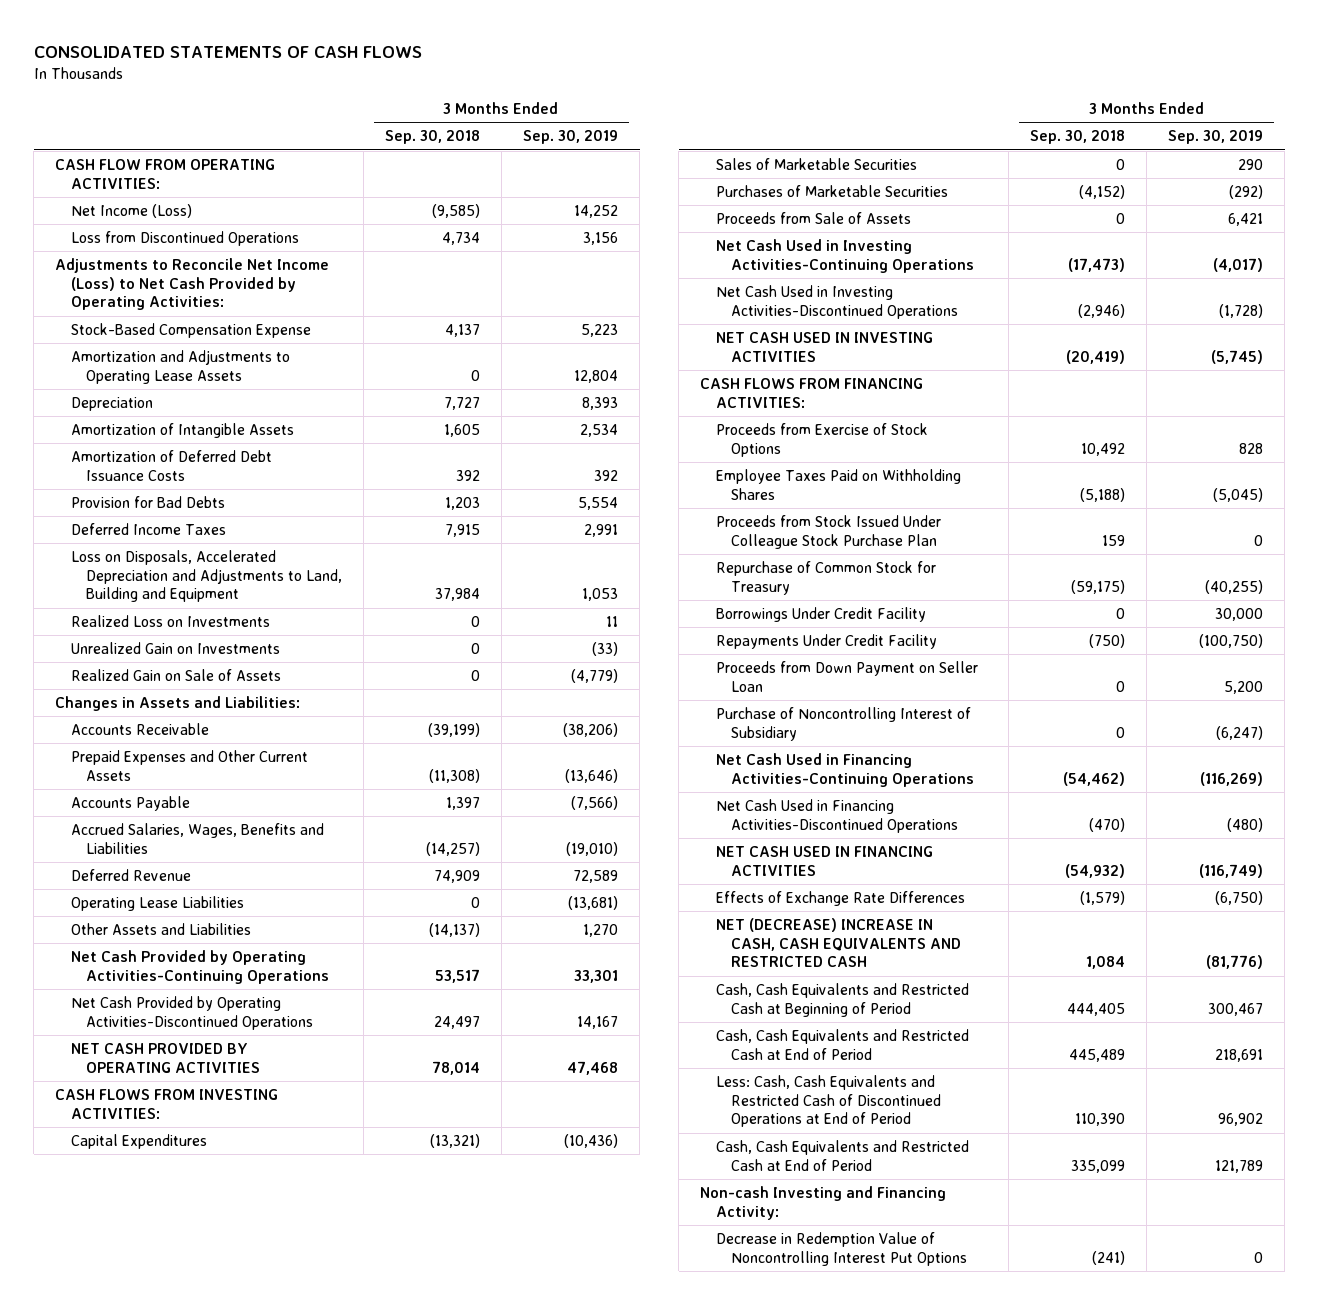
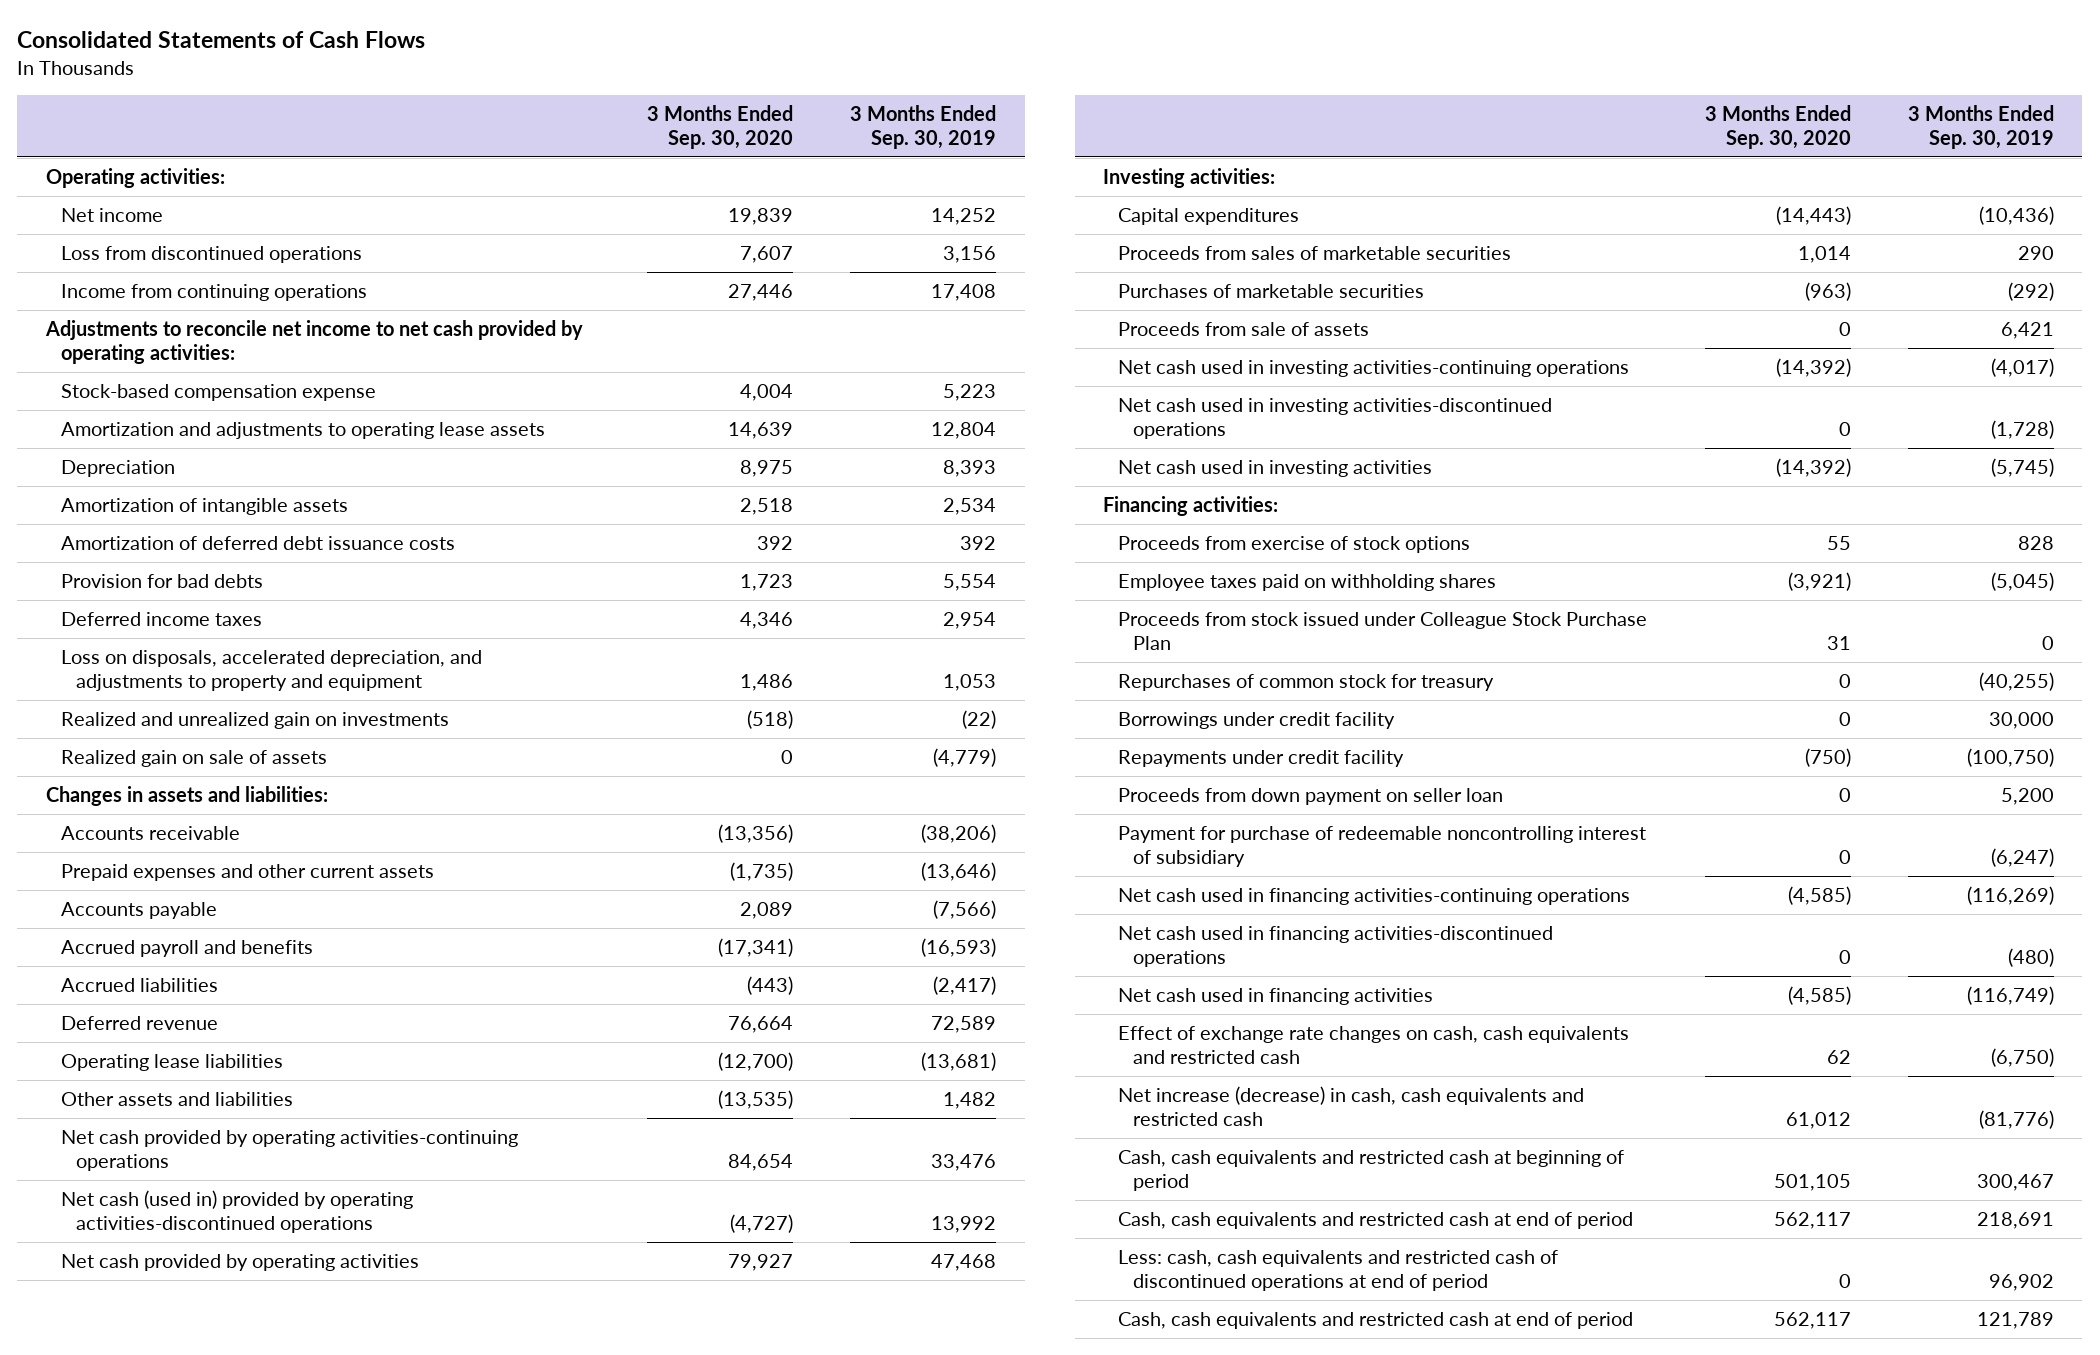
- CONSOLIDATED STATEMENTS OF CASH FLOWS
+ Consolidated Statements of Cash Flows
- | 3 Months Ended Sep. 30, 2018 | 3 Months Ended Sep. 30, 2019
+ | 3 Months Ended Sep. 30, 2020 | 3 Months Ended Sep. 30, 2019
- CASH FLOW FROM OPERATING ACTIVITIES:
- Net Income (Loss) | (9,585) | 14,252
- Loss from Discontinued Operations | 4,734 | 3,156
- Adjustments to Reconcile Net Income (Loss) to Net Cash Provided by Operating Activities:
- Stock-Based Compensation Expense | 4,137 | 5,223
- Amortization and Adjustments to Operating Lease Assets | 0 | 12,804
+ Operating activities:
+ Net income | 19,839 | 14,252
+ Loss from discontinued operations | 7,607 | 3,156
+ Income from continuing operations | 27,446 | 17,408
+ Adjustments to reconcile net income to net cash provided by operating activities:
+ Stock-based compensation expense | 4,004 | 5,223
+ Amortization and adjustments to operating lease assets | 14,639 | 12,804
- Amortization of Intangible Assets | 1,605 | 2,534
- Amortization of Deferred Debt Issuance Costs | 392 | 392
- Provision for Bad Debts | 1,203 | 5,554
- Deferred Income Taxes | 7,915 | 2,991
- Loss on Disposals, Accelerated Depreciation and Adjustments to Land, Building and Equipment | 37,984 | 1,053
- Realized Loss on Investments | 0 | 11
- Unrealized Gain on Investments | 0 | (33)
- Realized Gain on Sale of Assets | 0 | (4,779)
- Changes in Assets and Liabilities:
- Accounts Receivable | (39,199) | (38,206)
- Prepaid Expenses and Other Current Assets | (11,308) | (13,646)
- Accounts Payable | 1,397 | (7,566)
- Accrued Salaries, Wages, Benefits and Liabilities | (14,257) | (19,010)
- Deferred Revenue | 74,909 | 72,589
- Operating Lease Liabilities | 0 | (13,681)
- Other Assets and Liabilities | (14,137) | 1,270
- Net Cash Provided by Operating Activities-Continuing Operations | 53,517 | 33,301
- Net Cash Provided by Operating Activities-Discontinued Operations | 24,497 | 14,167
- NET CASH PROVIDED BY OPERATING ACTIVITIES | 78,014 | 47,468
- CASH FLOWS FROM INVESTING ACTIVITIES:
- Capital Expenditures | (13,321) | (10,436)
- Sales of Marketable Securities | 0 | 290
- Purchases of Marketable Securities | (4,152) | (292)
- Proceeds from Sale of Assets | 0 | 6,421
- Net Cash Used in Investing Activities-Continuing Operations | (17,473) | (4,017)
- Net Cash Used in Investing Activities-Discontinued Operations | (2,946) | (1,728)
- NET CASH USED IN INVESTING ACTIVITIES | (20,419) | (5,745)
- CASH FLOWS FROM FINANCING ACTIVITIES:
- Proceeds from Exercise of Stock Options | 10,492 | 828
- Employee Taxes Paid on Withholding Shares | (5,188) | (5,045)
- Proceeds from Stock Issued Under Colleague Stock Purchase Plan | 159 | 0
- Repurchase of Common Stock for Treasury | (59,175) | (40,255)
- Borrowings Under Credit Facility | 0 | 30,000
- Repayments Under Credit Facility | (750) | (100,750)
- Proceeds from Down Payment on Seller Loan | 0 | 5,200
- Purchase of Noncontrolling Interest of Subsidiary | 0 | (6,247)
- Net Cash Used in Financing Activities-Continuing Operations | (54,462) | (116,269)
- Net Cash Used in Financing Activities-Discontinued Operations | (470) | (480)
- NET CASH USED IN FINANCING ACTIVITIES | (54,932) | (116,749)
- Effects of Exchange Rate Differences | (1,579) | (6,750)
- NET (DECREASE) INCREASE IN CASH, CASH EQUIVALENTS AND RESTRICTED CASH | 1,084 | (81,776)
- Cash, Cash Equivalents and Restricted Cash at Beginning of Period | 444,405 | 300,467
- Cash, Cash Equivalents and Restricted Cash at End of Period | 445,489 | 218,691
- Less: Cash, Cash Equivalents and Restricted Cash of Discontinued Operations at End of Period | 110,390 | 96,902
- Cash, Cash Equivalents and Restricted Cash at End of Period | 335,099 | 121,789
- Non-cash Investing and Financing Activity:
- Decrease in Redemption Value of Noncontrolling Interest Put Options | (241) | 0
+ Amortization of intangible assets | 2,518 | 2,534
+ Amortization of deferred debt issuance costs | 392 | 392
+ Provision for bad debts | 1,723 | 5,554
+ Deferred income taxes | 4,346 | 2,954
+ Loss on disposals, accelerated depreciation, and adjustments to property and equipment | 1,486 | 1,053
+ Realized and unrealized gain on investments | (518) | (22)
+ Realized gain on sale of assets | 0 | (4,779)
+ Changes in assets and liabilities:
+ Accounts receivable | (13,356) | (38,206)
+ Prepaid expenses and other current assets | (1,735) | (13,646)
+ Accounts payable | 2,089 | (7,566)
+ Accrued payroll and benefits | (17,341) | (16,593)
+ Accrued liabilities | (443) | (2,417)
+ Deferred revenue | 76,664 | 72,589
+ Operating lease liabilities | (12,700) | (13,681)
+ Other assets and liabilities | (13,535) | 1,482
+ Net cash provided by operating activities-continuing operations | 84,654 | 33,476
+ Net cash (used in) provided by operating activities-discontinued operations | (4,727) | 13,992
+ Net cash provided by operating activities | 79,927 | 47,468
+ Investing activities:
+ Capital expenditures | (14,443) | (10,436)
+ Proceeds from sales of marketable securities | 1,014 | 290
+ Purchases of marketable securities | (963) | (292)
+ Proceeds from sale of assets | 0 | 6,421
+ Net cash used in investing activities-continuing operations | (14,392) | (4,017)
+ Net cash used in investing activities-discontinued operations | 0 | (1,728)
+ Net cash used in investing activities | (14,392) | (5,745)
+ Financing activities:
+ Proceeds from exercise of stock options | 55 | 828
+ Employee taxes paid on withholding shares | (3,921) | (5,045)
+ Proceeds from stock issued under Colleague Stock Purchase Plan | 31 | 0
+ Repurchases of common stock for treasury | 0 | (40,255)
+ Borrowings under credit facility | 0 | 30,000
+ Repayments under credit facility | (750) | (100,750)
+ Proceeds from down payment on seller loan | 0 | 5,200
+ Payment for purchase of redeemable noncontrolling interest of subsidiary | 0 | (6,247)
+ Net cash used in financing activities-continuing operations | (4,585) | (116,269)
+ Net cash used in financing activities-discontinued operations | 0 | (480)
+ Net cash used in financing activities | (4,585) | (116,749)
+ Effect of exchange rate changes on cash, cash equivalents and restricted cash | 62 | (6,750)
+ Net increase (decrease) in cash, cash equivalents and restricted cash | 61,012 | (81,776)
+ Cash, cash equivalents and restricted cash at beginning of period | 501,105 | 300,467
+ Cash, cash equivalents and restricted cash at end of period | 562,117 | 218,691
+ Less: cash, cash equivalents and restricted cash of discontinued operations at end of period | 0 | 96,902
+ Cash, cash equivalents and restricted cash at end of period | 562,117 | 121,789

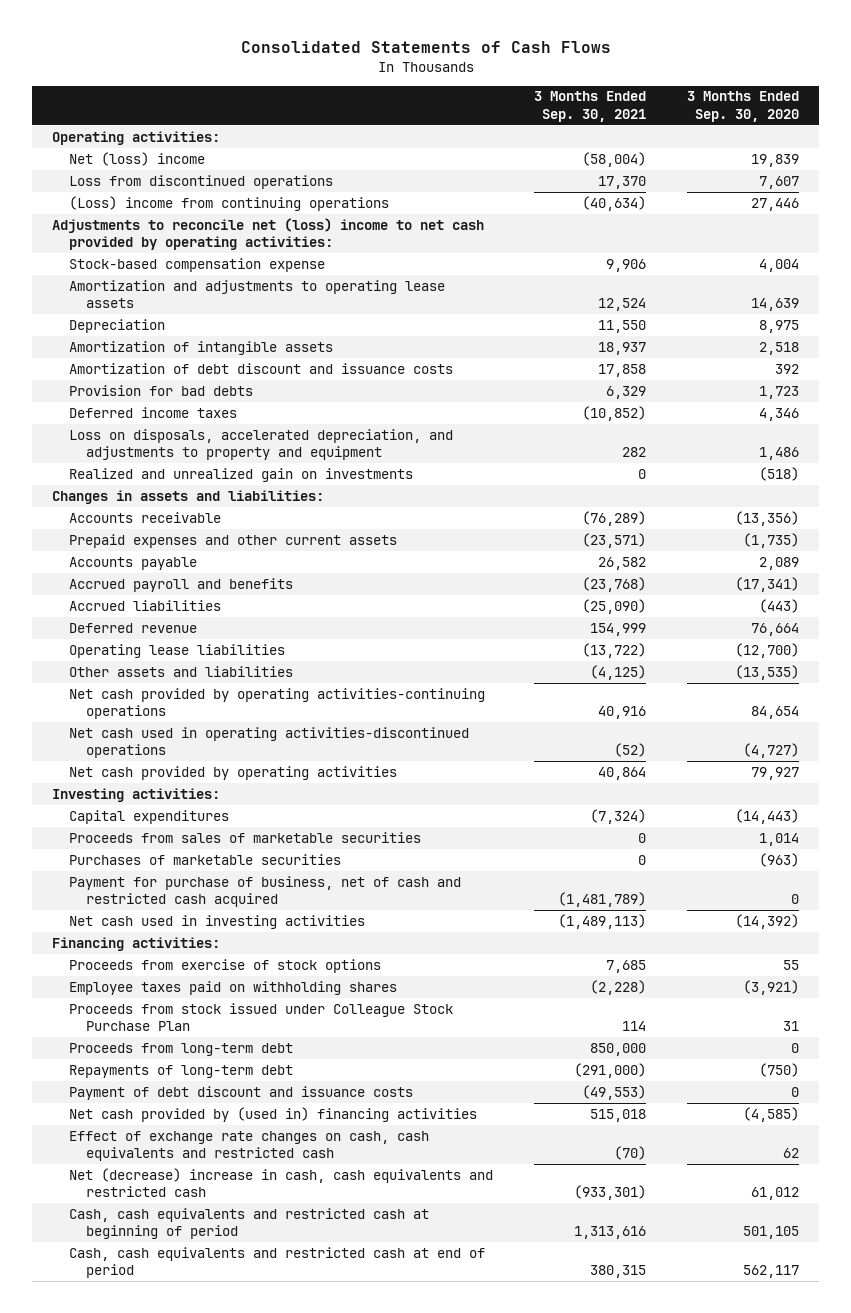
- | 3 Months Ended Sep. 30, 2020 | 3 Months Ended Sep. 30, 2019
+ | 3 Months Ended Sep. 30, 2021 | 3 Months Ended Sep. 30, 2020
- Net income | 19,839 | 14,252
+ Net (loss) income | (58,004) | 19,839
- Income from continuing operations | 27,446 | 17,408
- Adjustments to reconcile net income to net cash provided by operating activities:
+ (Loss) income from continuing operations | (40,634) | 27,446
+ Adjustments to reconcile net (loss) income to net cash provided by operating activities:
- Amortization of deferred debt issuance costs | 392 | 392
+ Amortization of debt discount and issuance costs | 17,858 | 392
- Realized gain on sale of assets | 0 | (4,779)
- Net cash (used in) provided by operating activities-discontinued operations | (4,727) | 13,992
+ Net cash used in operating activities-discontinued operations | (52) | (4,727)
- Proceeds from sale of assets | 0 | 6,421
- Net cash used in investing activities-continuing operations | (14,392) | (4,017)
- Net cash used in investing activities-discontinued operations | 0 | (1,728)
+ Payment for purchase of business, net of cash and restricted cash acquired | (1,481,789) | 0
- Repurchases of common stock for treasury | 0 | (40,255)
- Borrowings under credit facility | 0 | 30,000
- Repayments under credit facility | (750) | (100,750)
- Proceeds from down payment on seller loan | 0 | 5,200
- Payment for purchase of redeemable noncontrolling interest of subsidiary | 0 | (6,247)
- Net cash used in financing activities-continuing operations | (4,585) | (116,269)
- Net cash used in financing activities-discontinued operations | 0 | (480)
- Net cash used in financing activities | (4,585) | (116,749)
+ Proceeds from long-term debt | 850,000 | 0
+ Repayments of long-term debt | (291,000) | (750)
+ Payment of debt discount and issuance costs | (49,553) | 0
+ Net cash provided by (used in) financing activities | 515,018 | (4,585)
- Net increase (decrease) in cash, cash equivalents and restricted cash | 61,012 | (81,776)
+ Net (decrease) increase in cash, cash equivalents and restricted cash | (933,301) | 61,012
- Less: cash, cash equivalents and restricted cash of discontinued operations at end of period | 0 | 96,902
- Cash, cash equivalents and restricted cash at end of period | 562,117 | 121,789

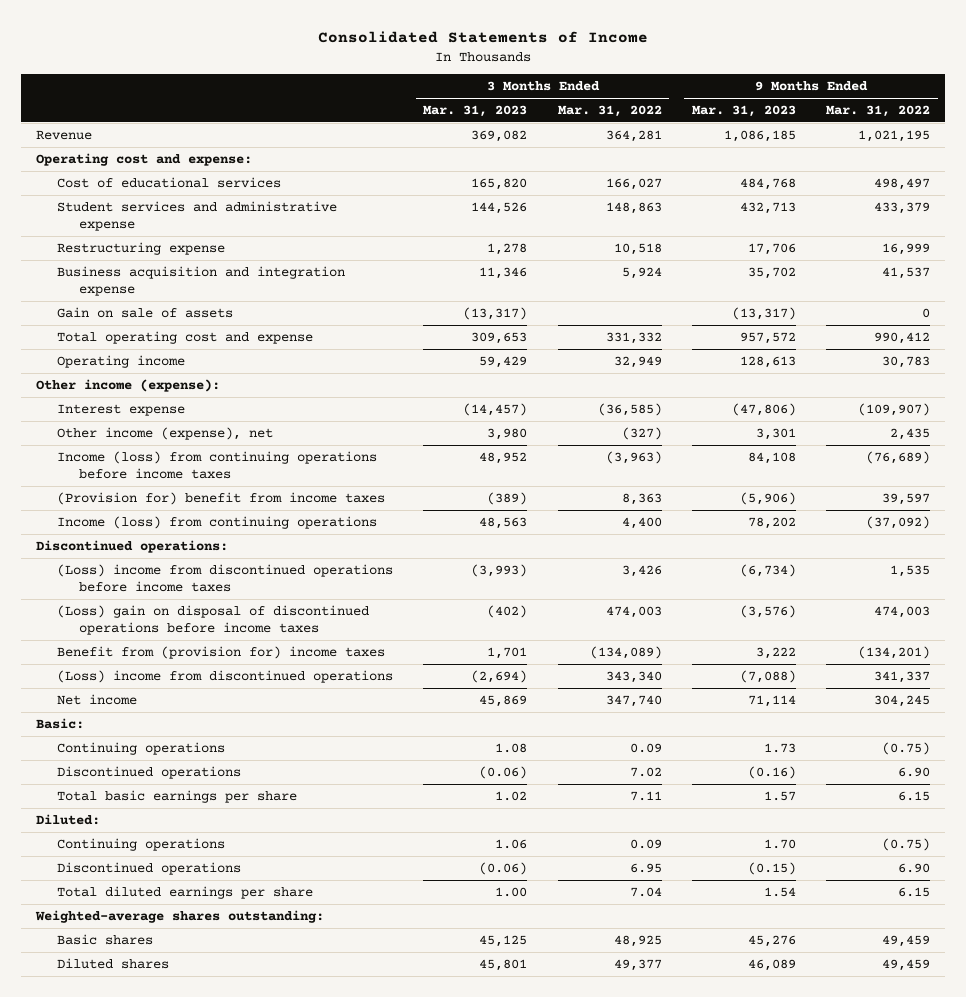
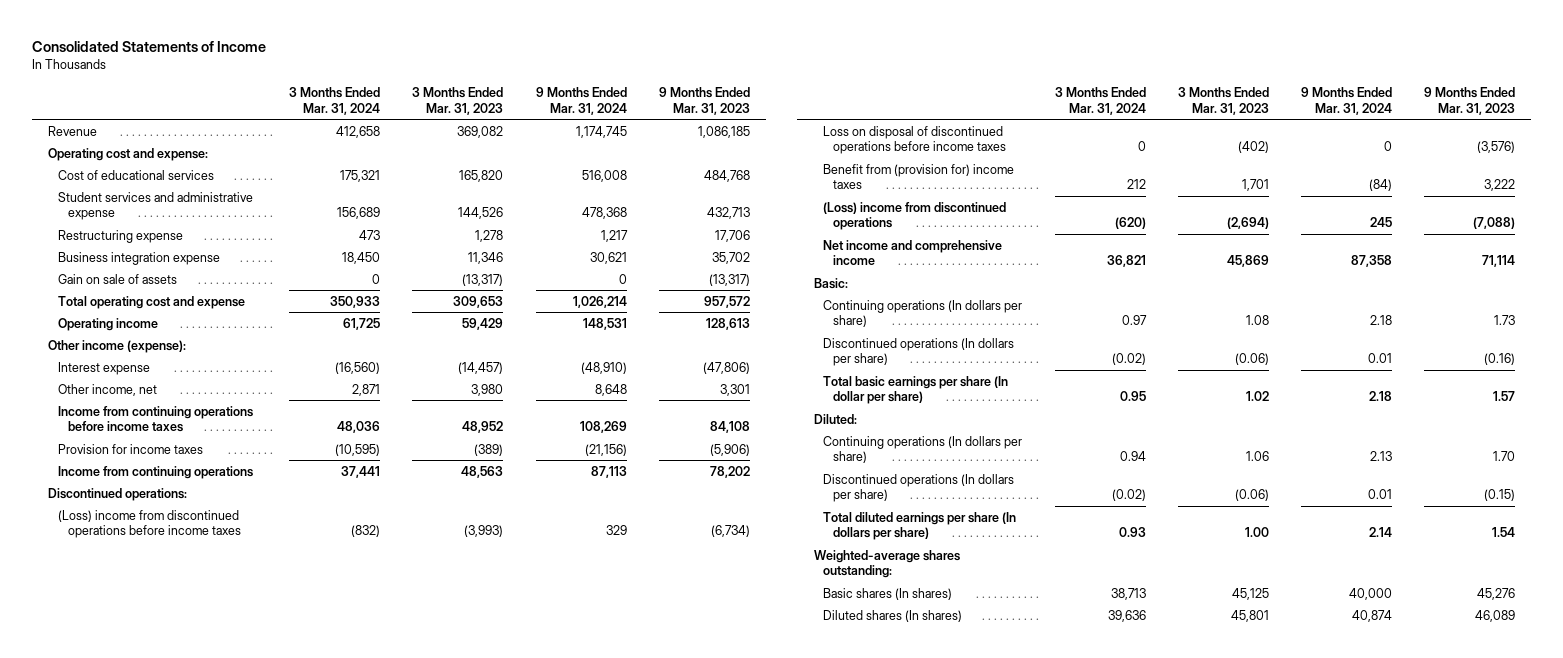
- | 3 Months Ended Mar. 31, 2023 | 3 Months Ended Mar. 31, 2022 | 9 Months Ended Mar. 31, 2023 | 9 Months Ended Mar. 31, 2022
+ | 3 Months Ended Mar. 31, 2024 | 3 Months Ended Mar. 31, 2023 | 9 Months Ended Mar. 31, 2024 | 9 Months Ended Mar. 31, 2023
- Business acquisition and integration expense | 11,346 | 5,924 | 35,702 | 41,537
+ Business integration expense | 18,450 | 11,346 | 30,621 | 35,702
- Other income (expense), net | 3,980 | (327) | 3,301 | 2,435
- Income (loss) from continuing operations before income taxes | 48,952 | (3,963) | 84,108 | (76,689)
- (Provision for) benefit from income taxes | (389) | 8,363 | (5,906) | 39,597
- Income (loss) from continuing operations | 48,563 | 4,400 | 78,202 | (37,092)
+ Other income, net | 2,871 | 3,980 | 8,648 | 3,301
+ Income from continuing operations before income taxes | 48,036 | 48,952 | 108,269 | 84,108
+ Provision for income taxes | (10,595) | (389) | (21,156) | (5,906)
+ Income from continuing operations | 37,441 | 48,563 | 87,113 | 78,202
- (Loss) gain on disposal of discontinued operations before income taxes | (402) | 474,003 | (3,576) | 474,003
+ Loss on disposal of discontinued operations before income taxes | 0 | (402) | 0 | (3,576)
- Net income | 45,869 | 347,740 | 71,114 | 304,245
+ Net income and comprehensive income | 36,821 | 45,869 | 87,358 | 71,114
- Continuing operations | 1.08 | 0.09 | 1.73 | (0.75)
- Discontinued operations | (0.06) | 7.02 | (0.16) | 6.90
- Total basic earnings per share | 1.02 | 7.11 | 1.57 | 6.15
+ Continuing operations (In dollars per share) | 0.97 | 1.08 | 2.18 | 1.73
+ Discontinued operations (In dollars per share) | (0.02) | (0.06) | 0.01 | (0.16)
+ Total basic earnings per share (In dollar per share) | 0.95 | 1.02 | 2.18 | 1.57
- Continuing operations | 1.06 | 0.09 | 1.70 | (0.75)
- Discontinued operations | (0.06) | 6.95 | (0.15) | 6.90
- Total diluted earnings per share | 1.00 | 7.04 | 1.54 | 6.15
+ Continuing operations (In dollars per share) | 0.94 | 1.06 | 2.13 | 1.70
+ Discontinued operations (In dollars per share) | (0.02) | (0.06) | 0.01 | (0.15)
+ Total diluted earnings per share (In dollars per share) | 0.93 | 1.00 | 2.14 | 1.54
- Basic shares | 45,125 | 48,925 | 45,276 | 49,459
- Diluted shares | 45,801 | 49,377 | 46,089 | 49,459
+ Basic shares (In shares) | 38,713 | 45,125 | 40,000 | 45,276
+ Diluted shares (In shares) | 39,636 | 45,801 | 40,874 | 46,089

